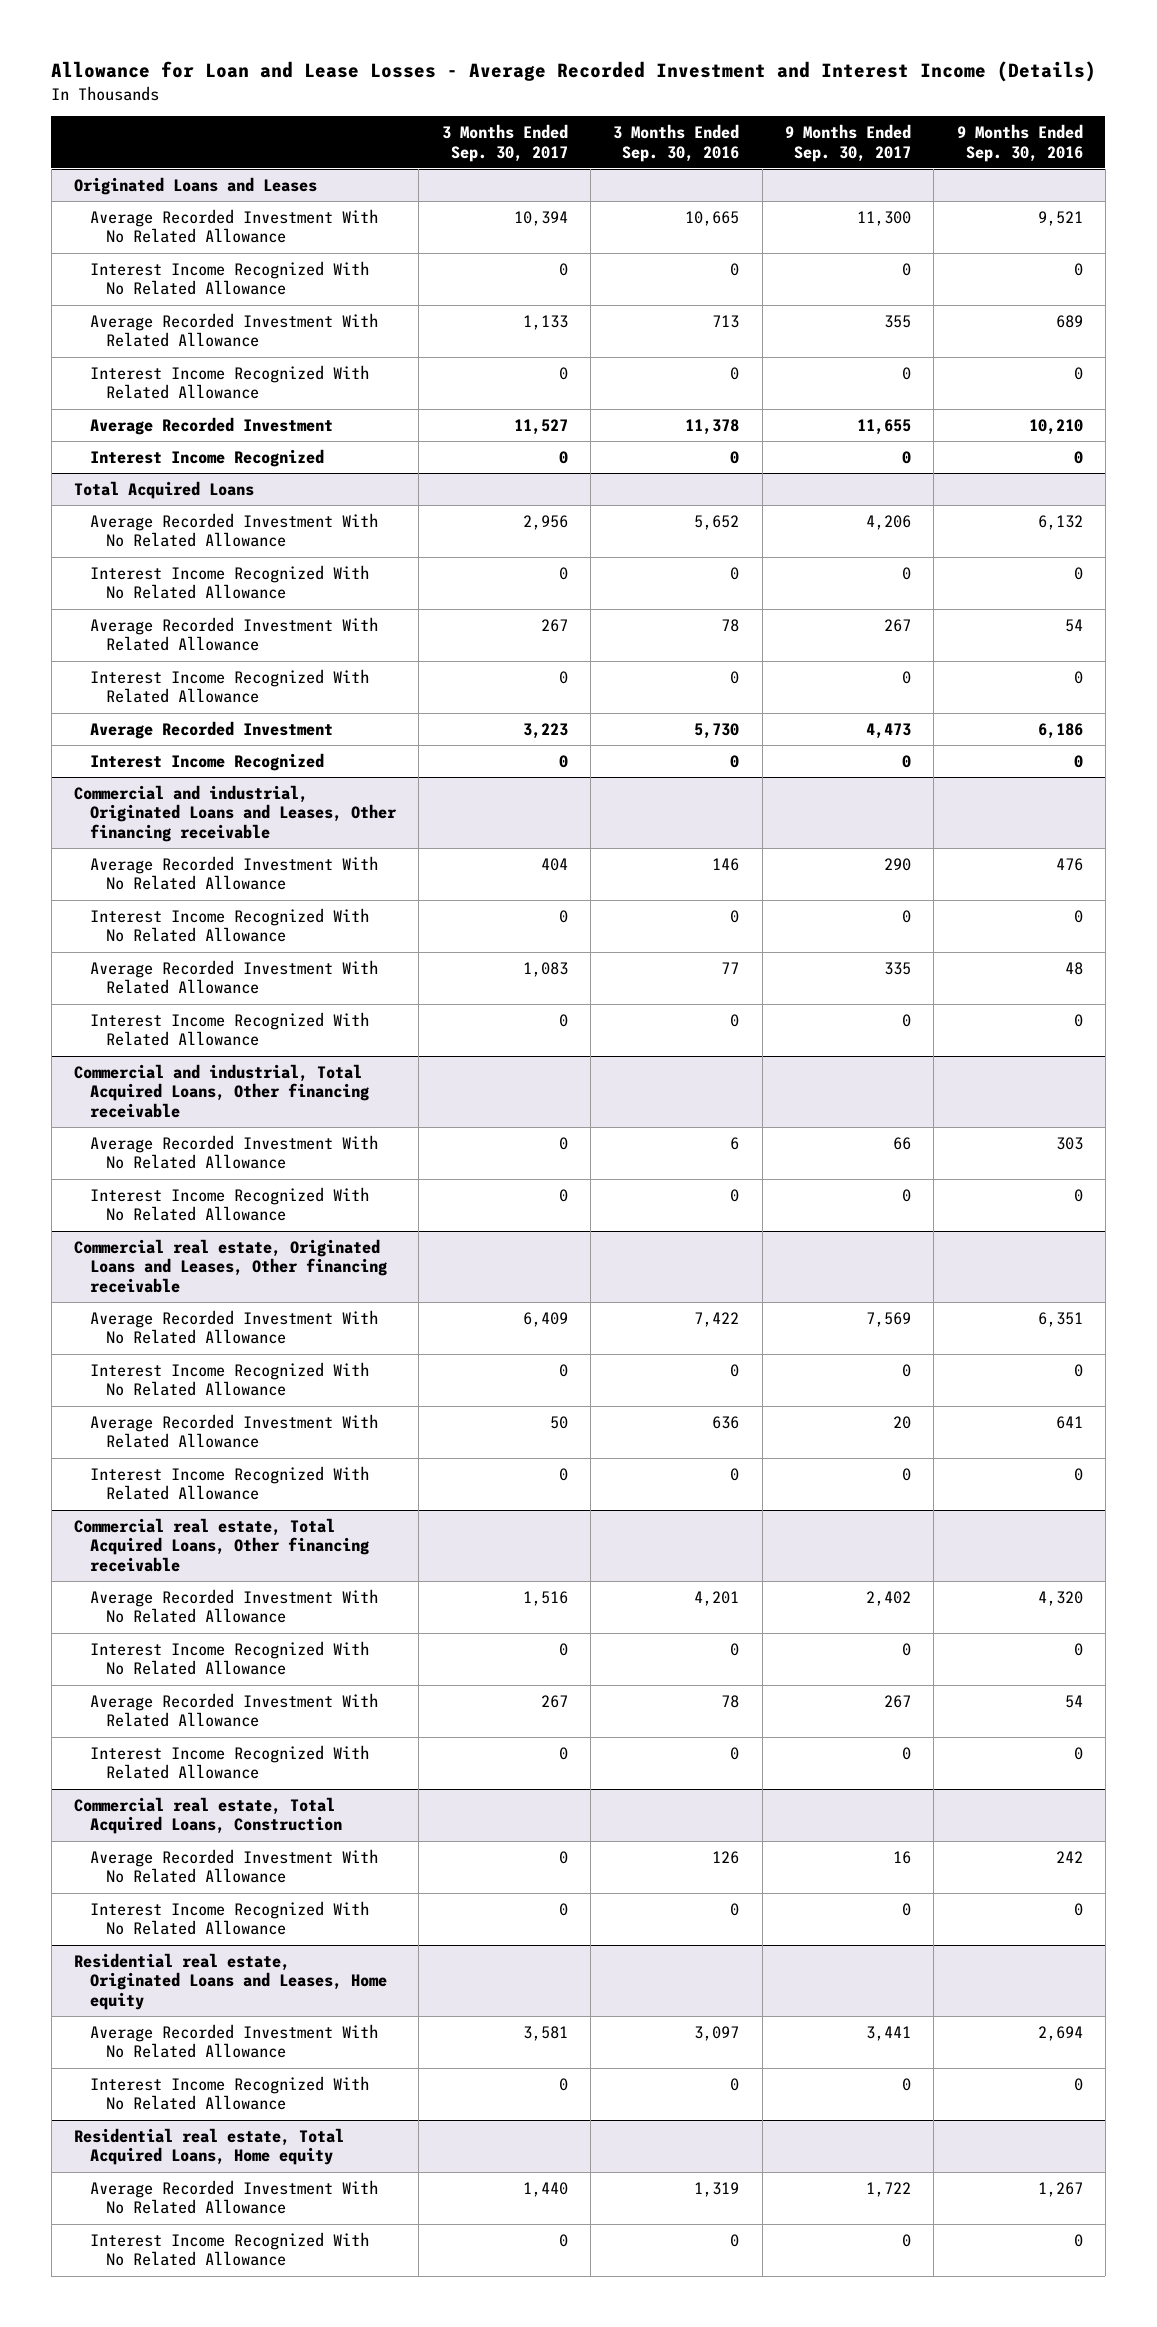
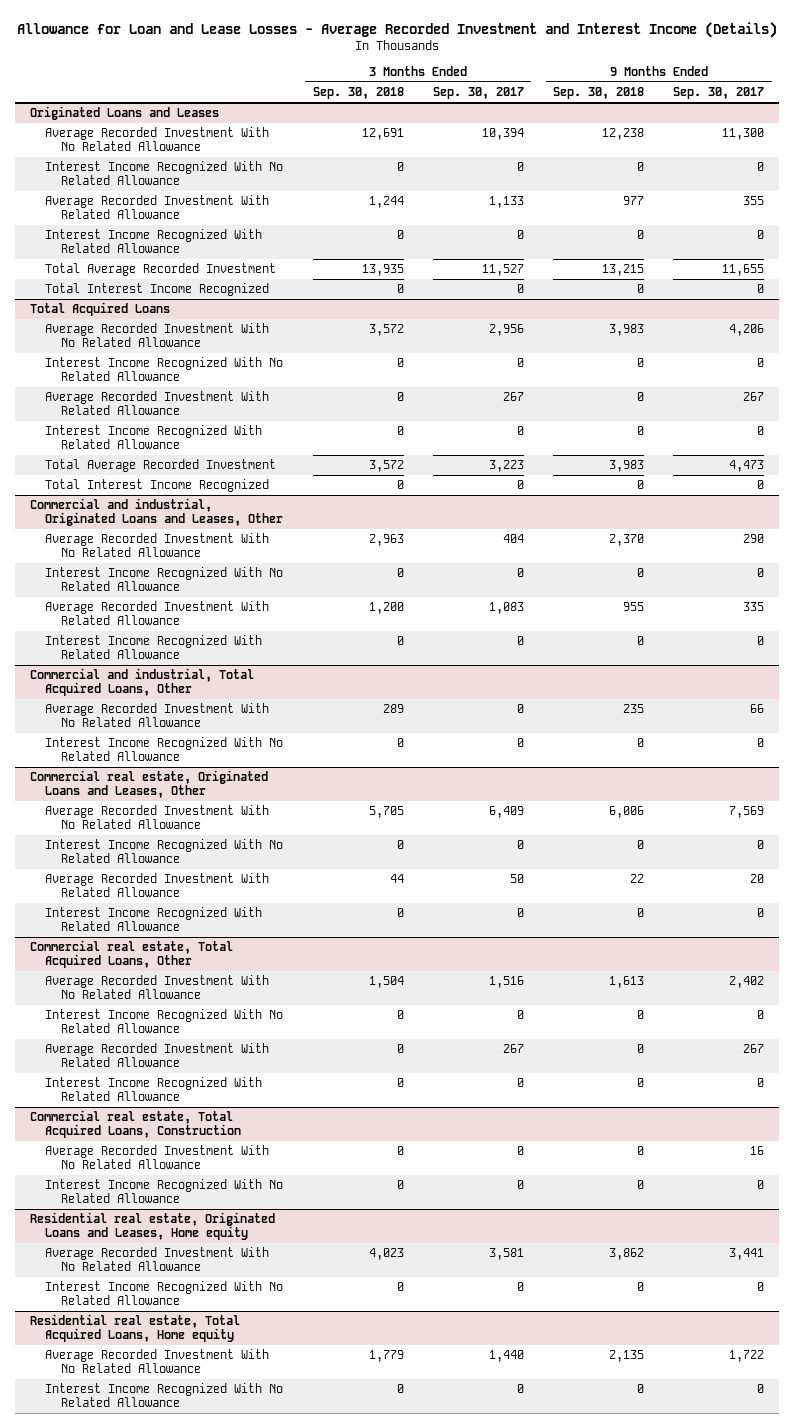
- | 3 Months Ended Sep. 30, 2017 | 3 Months Ended Sep. 30, 2016 | 9 Months Ended Sep. 30, 2017 | 9 Months Ended Sep. 30, 2016
+ | 3 Months Ended Sep. 30, 2018 | 3 Months Ended Sep. 30, 2017 | 9 Months Ended Sep. 30, 2018 | 9 Months Ended Sep. 30, 2017
@ Originated Loans and Leases
- Average Recorded Investment | 11,527 | 11,378 | 11,655 | 10,210
- Interest Income Recognized | 0 | 0 | 0 | 0
+ Total Average Recorded Investment | 13,935 | 11,527 | 13,215 | 11,655
+ Total Interest Income Recognized | 0 | 0 | 0 | 0
@ Total Acquired Loans
- Average Recorded Investment | 3,223 | 5,730 | 4,473 | 6,186
- Interest Income Recognized | 0 | 0 | 0 | 0
- Commercial and industrial, Originated Loans and Leases, Other financing receivable
@ Total Acquired Loans
+ Total Average Recorded Investment | 3,572 | 3,223 | 3,983 | 4,473
+ Total Interest Income Recognized | 0 | 0 | 0 | 0
+ Commercial and industrial, Originated Loans and Leases, Other
- Commercial and industrial, Total Acquired Loans, Other financing receivable
+ Commercial and industrial, Total Acquired Loans, Other
- Commercial real estate, Originated Loans and Leases, Other financing receivable
+ Commercial real estate, Originated Loans and Leases, Other
- Commercial real estate, Total Acquired Loans, Other financing receivable
+ Commercial real estate, Total Acquired Loans, Other

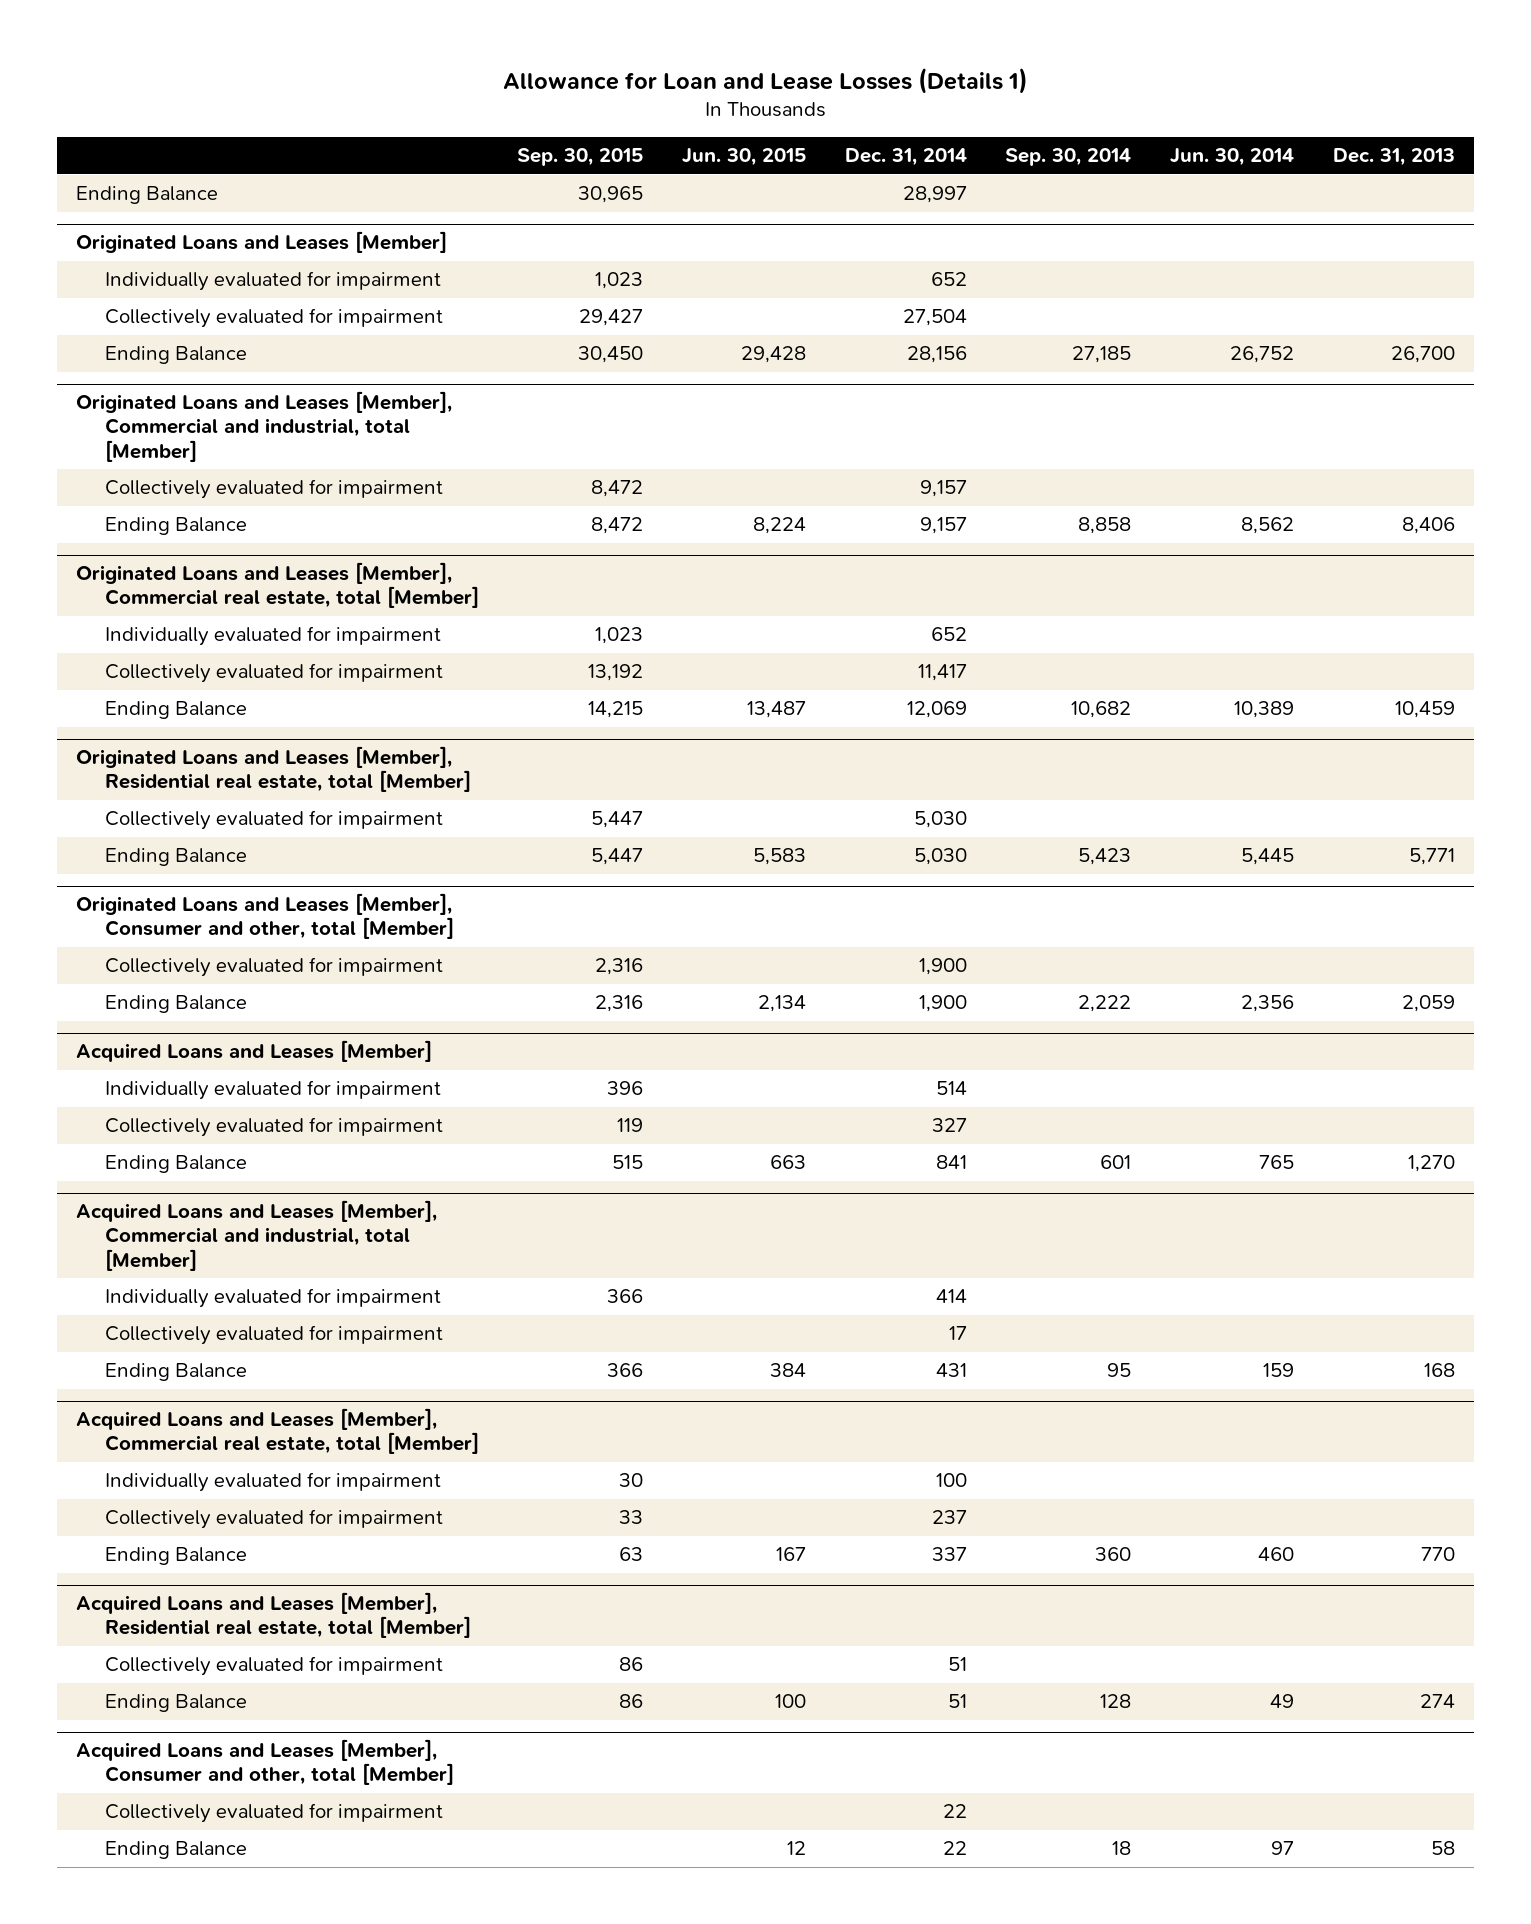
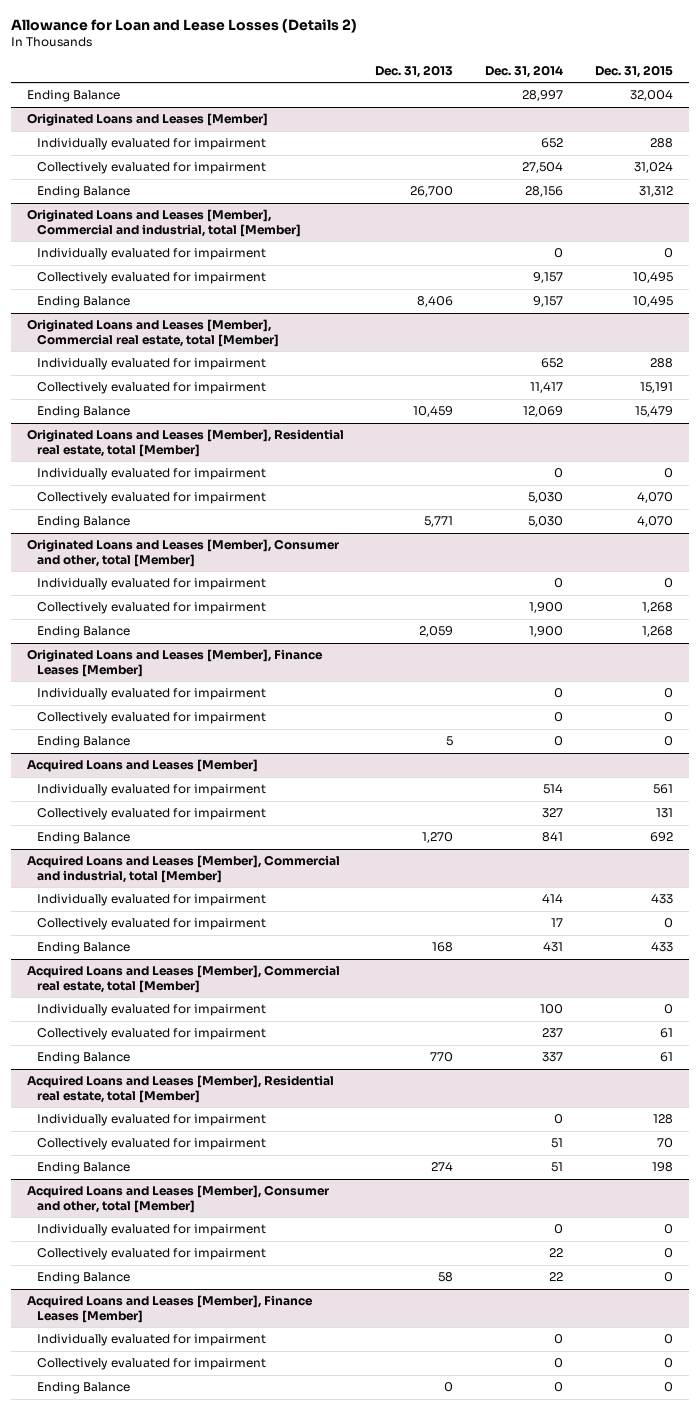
- Allowance for Loan and Lease Losses (Details 1)
+ Allowance for Loan and Lease Losses (Details 2)
- | Sep. 30, 2015 | Jun. 30, 2015 | Dec. 31, 2014 | Sep. 30, 2014 | Jun. 30, 2014 | Dec. 31, 2013
+ | Dec. 31, 2013 | Dec. 31, 2014 | Dec. 31, 2015
@ Originated Loans and Leases [Member], Commercial and industrial, total [Member]
+ Individually evaluated for impairment | | 0 | 0
@ Originated Loans and Leases [Member], Residential real estate, total [Member]
+ Individually evaluated for impairment | | 0 | 0
@ Originated Loans and Leases [Member], Consumer and other, total [Member]
+ Individually evaluated for impairment | | 0 | 0
+ Originated Loans and Leases [Member], Finance Leases [Member]
+ Individually evaluated for impairment | | 0 | 0
+ Collectively evaluated for impairment | | 0 | 0
+ Ending Balance | 5 | 0 | 0
@ Acquired Loans and Leases [Member], Residential real estate, total [Member]
+ Individually evaluated for impairment | | 0 | 128
@ Acquired Loans and Leases [Member], Consumer and other, total [Member]
+ Individually evaluated for impairment | | 0 | 0
+ Acquired Loans and Leases [Member], Finance Leases [Member]
+ Individually evaluated for impairment | | 0 | 0
+ Collectively evaluated for impairment | | 0 | 0
+ Ending Balance | 0 | 0 | 0

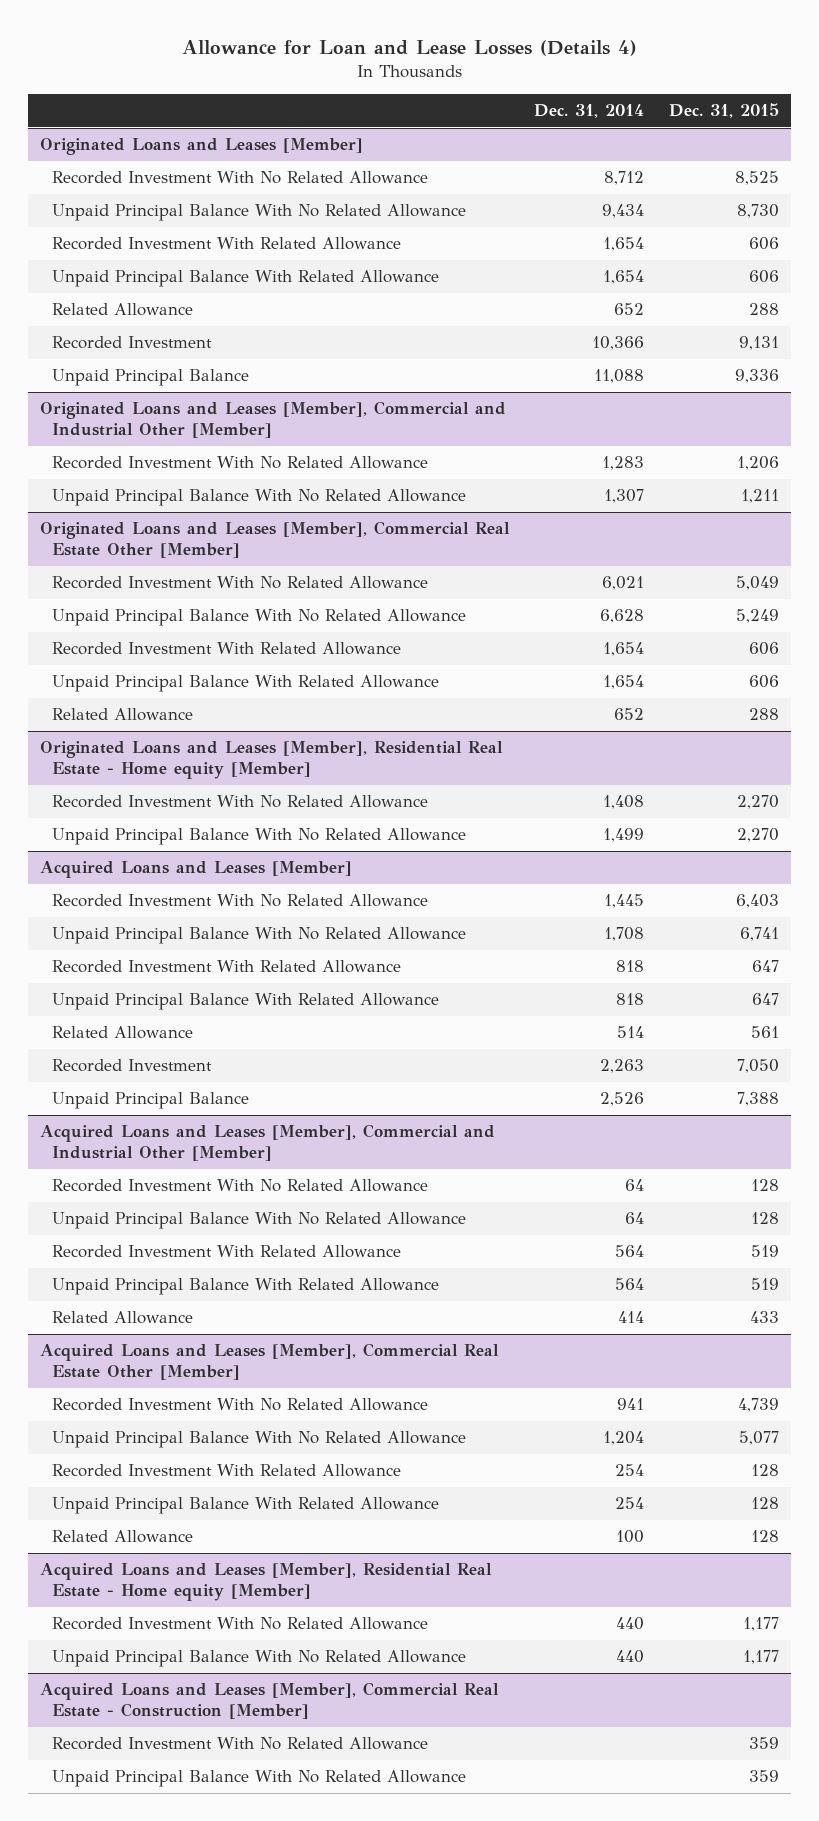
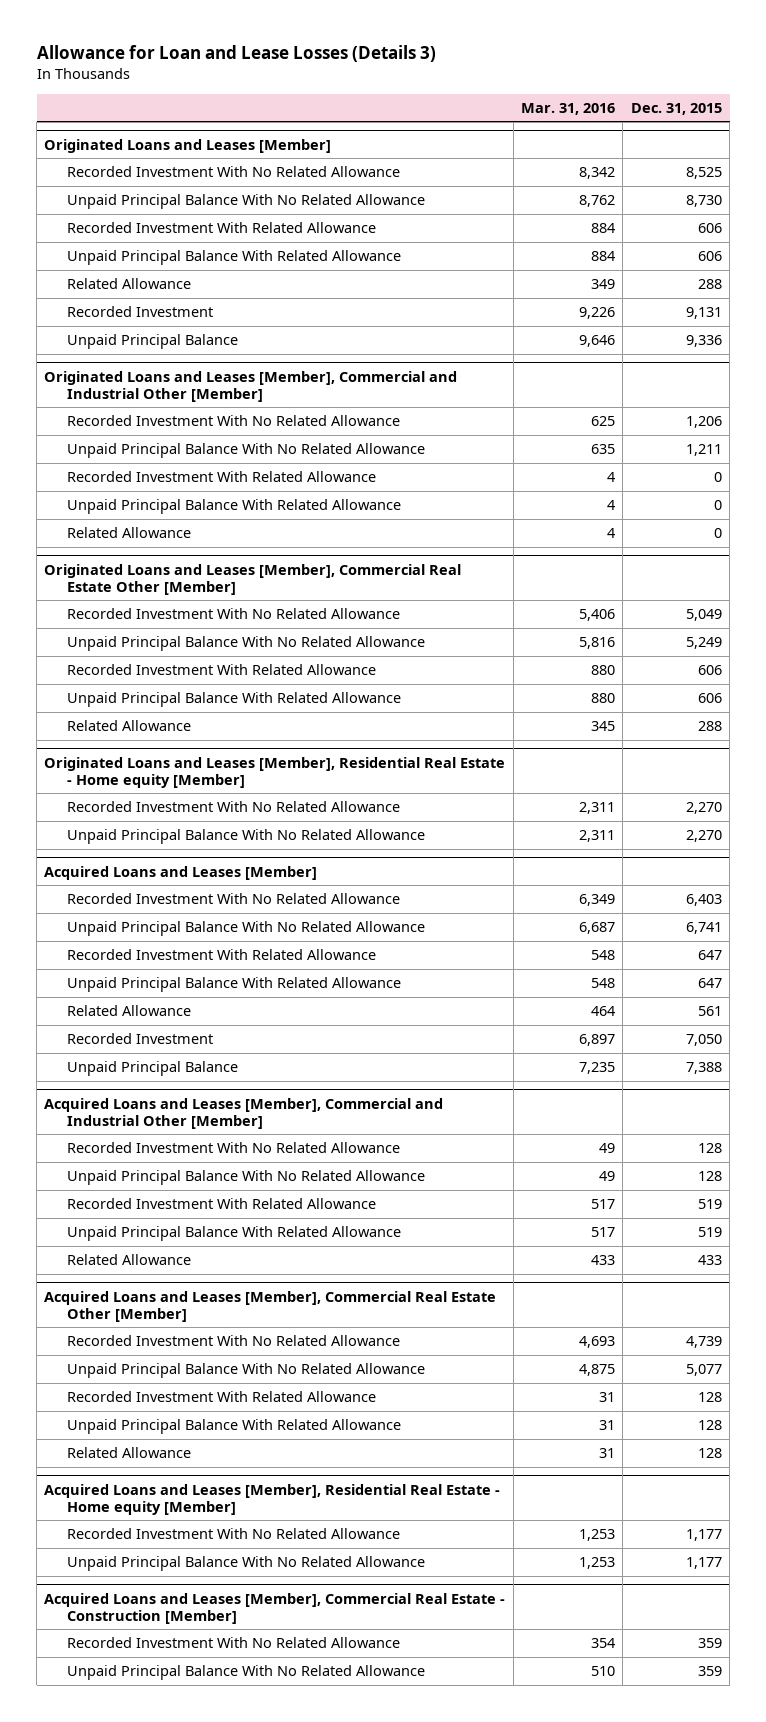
- Allowance for Loan and Lease Losses (Details 4)
+ Allowance for Loan and Lease Losses (Details 3)
- | Dec. 31, 2014 | Dec. 31, 2015
+ | Mar. 31, 2016 | Dec. 31, 2015
@ Originated Loans and Leases [Member], Commercial and Industrial Other [Member]
+ Recorded Investment With Related Allowance | 4 | 0
+ Unpaid Principal Balance With Related Allowance | 4 | 0
+ Related Allowance | 4 | 0

